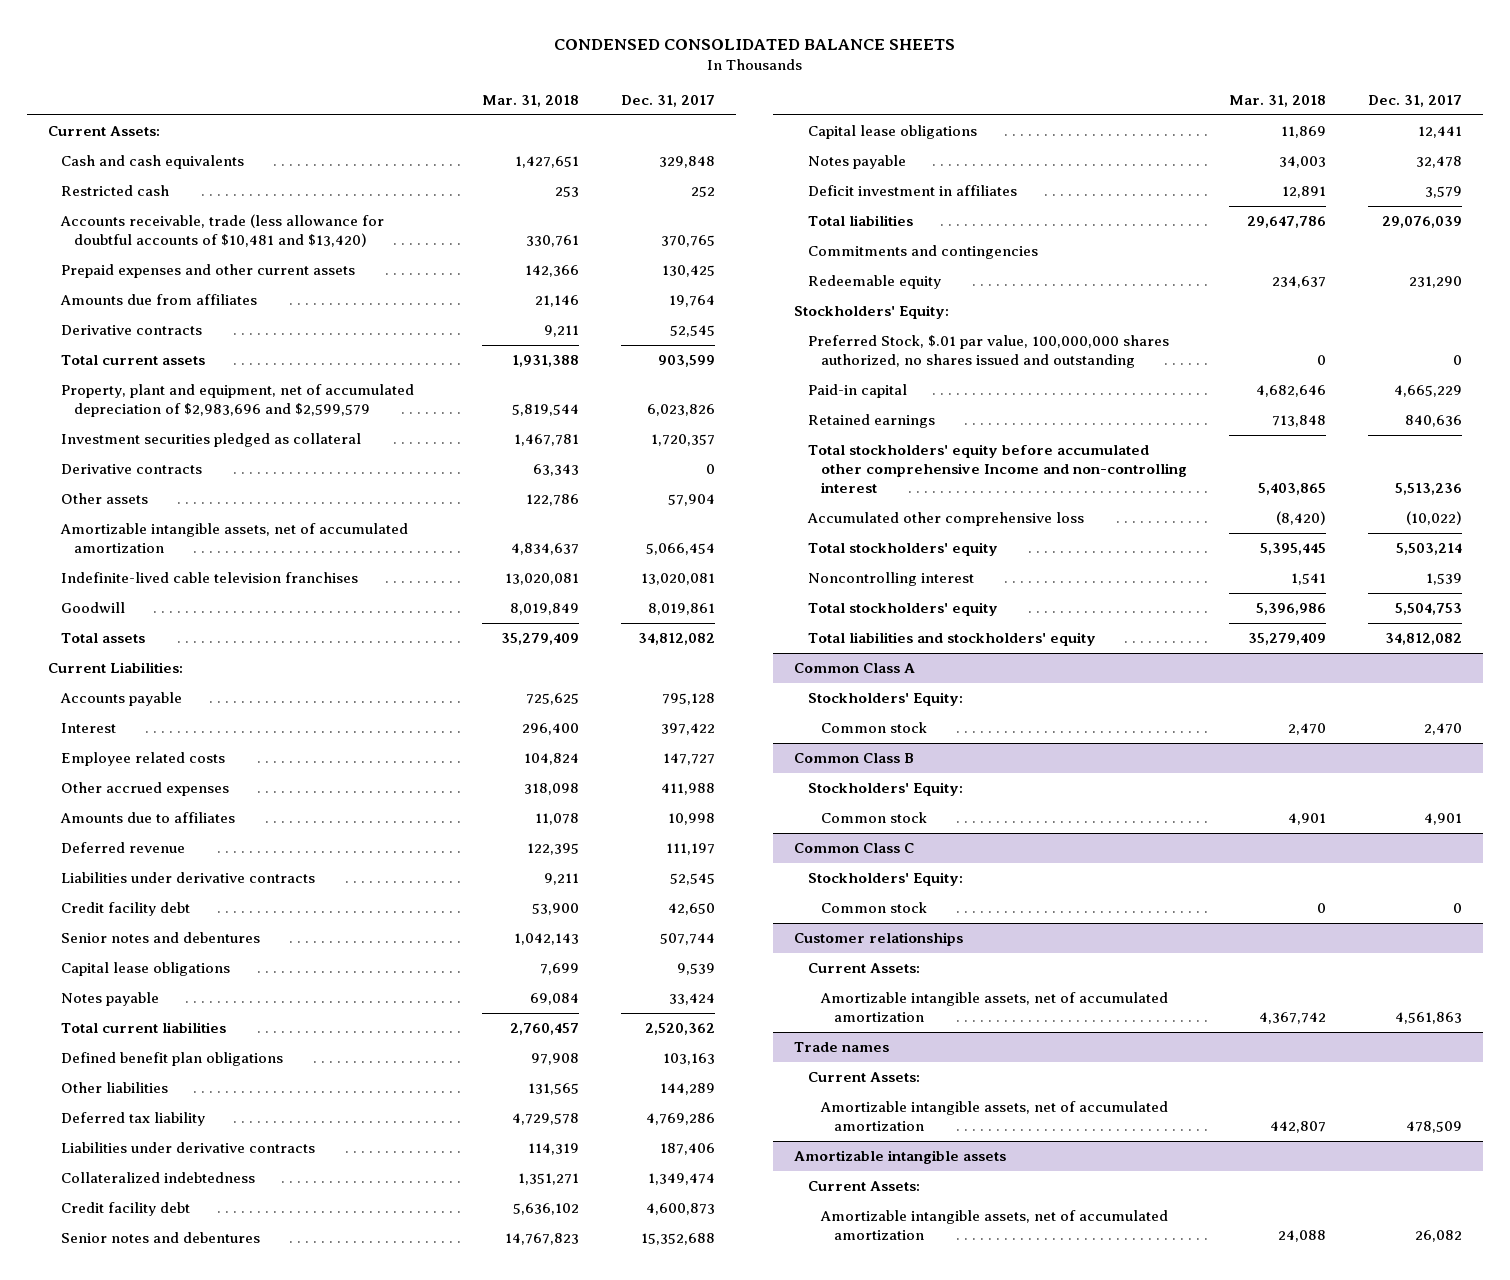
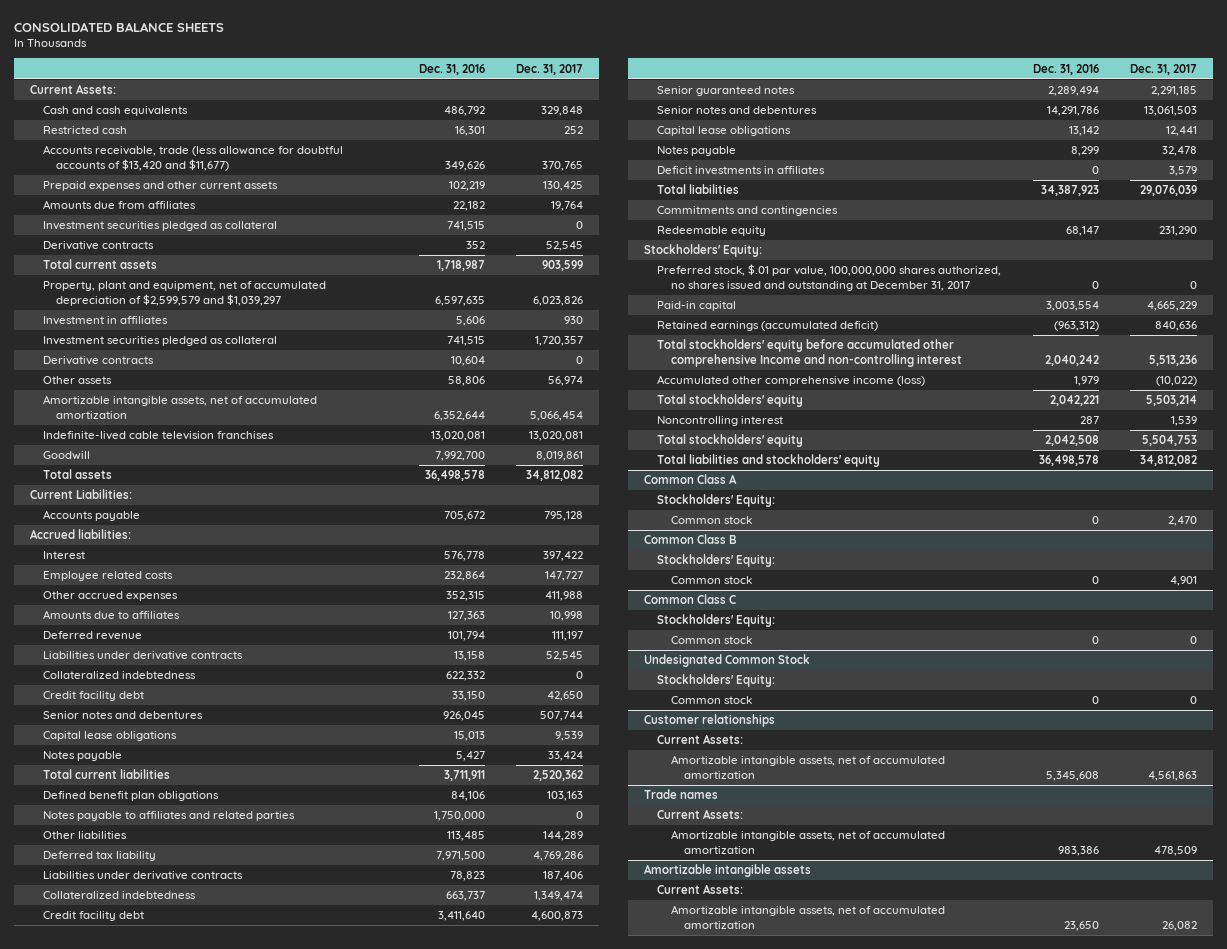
- CONDENSED CONSOLIDATED BALANCE SHEETS
+ CONSOLIDATED BALANCE SHEETS
- | Mar. 31, 2018 | Dec. 31, 2017
+ | Dec. 31, 2016 | Dec. 31, 2017
- Accounts receivable, trade (less allowance for doubtful accounts of $10,481 and $13,420) | 330,761 | 370,765
+ Accounts receivable, trade (less allowance for doubtful accounts of $13,420 and $11,677) | 349,626 | 370,765
+ Investment securities pledged as collateral | 741,515 | 0
- Property, plant and equipment, net of accumulated depreciation of $2,983,696 and $2,599,579 | 5,819,544 | 6,023,826
+ Property, plant and equipment, net of accumulated depreciation of $2,599,579 and $1,039,297 | 6,597,635 | 6,023,826
+ Investment in affiliates | 5,606 | 930
- Other assets | 122,786 | 57,904
+ Other assets | 58,806 | 56,974
+ Accrued liabilities:
+ Collateralized indebtedness | 622,332 | 0
+ Notes payable to affiliates and related parties | 1,750,000 | 0
- Senior notes and debentures | 14,767,823 | 15,352,688
+ Senior guaranteed notes | 2,289,494 | 2,291,185
+ Senior notes and debentures | 14,291,786 | 13,061,503
- Deficit investment in affiliates | 12,891 | 3,579
+ Deficit investments in affiliates | 0 | 3,579
- Preferred Stock, $.01 par value, 100,000,000 shares authorized, no shares issued and outstanding | 0 | 0
+ Preferred stock, $.01 par value, 100,000,000 shares authorized, no shares issued and outstanding at December 31, 2017 | 0 | 0
- Retained earnings | 713,848 | 840,636
+ Retained earnings (accumulated deficit) | (963,312) | 840,636
- Accumulated other comprehensive loss | (8,420) | (10,022)
+ Accumulated other comprehensive income (loss) | 1,979 | (10,022)
+ Undesignated Common Stock
+ Stockholders' Equity:
+ Common stock | 0 | 0

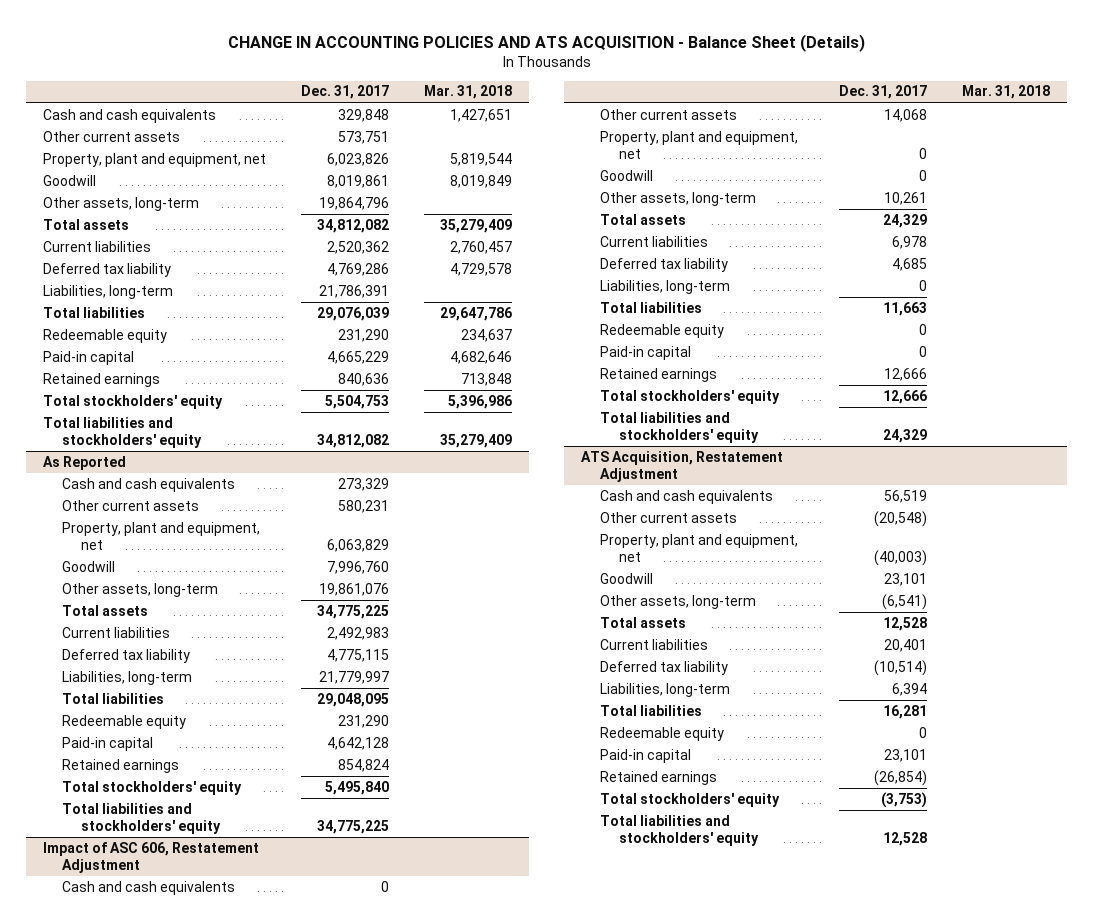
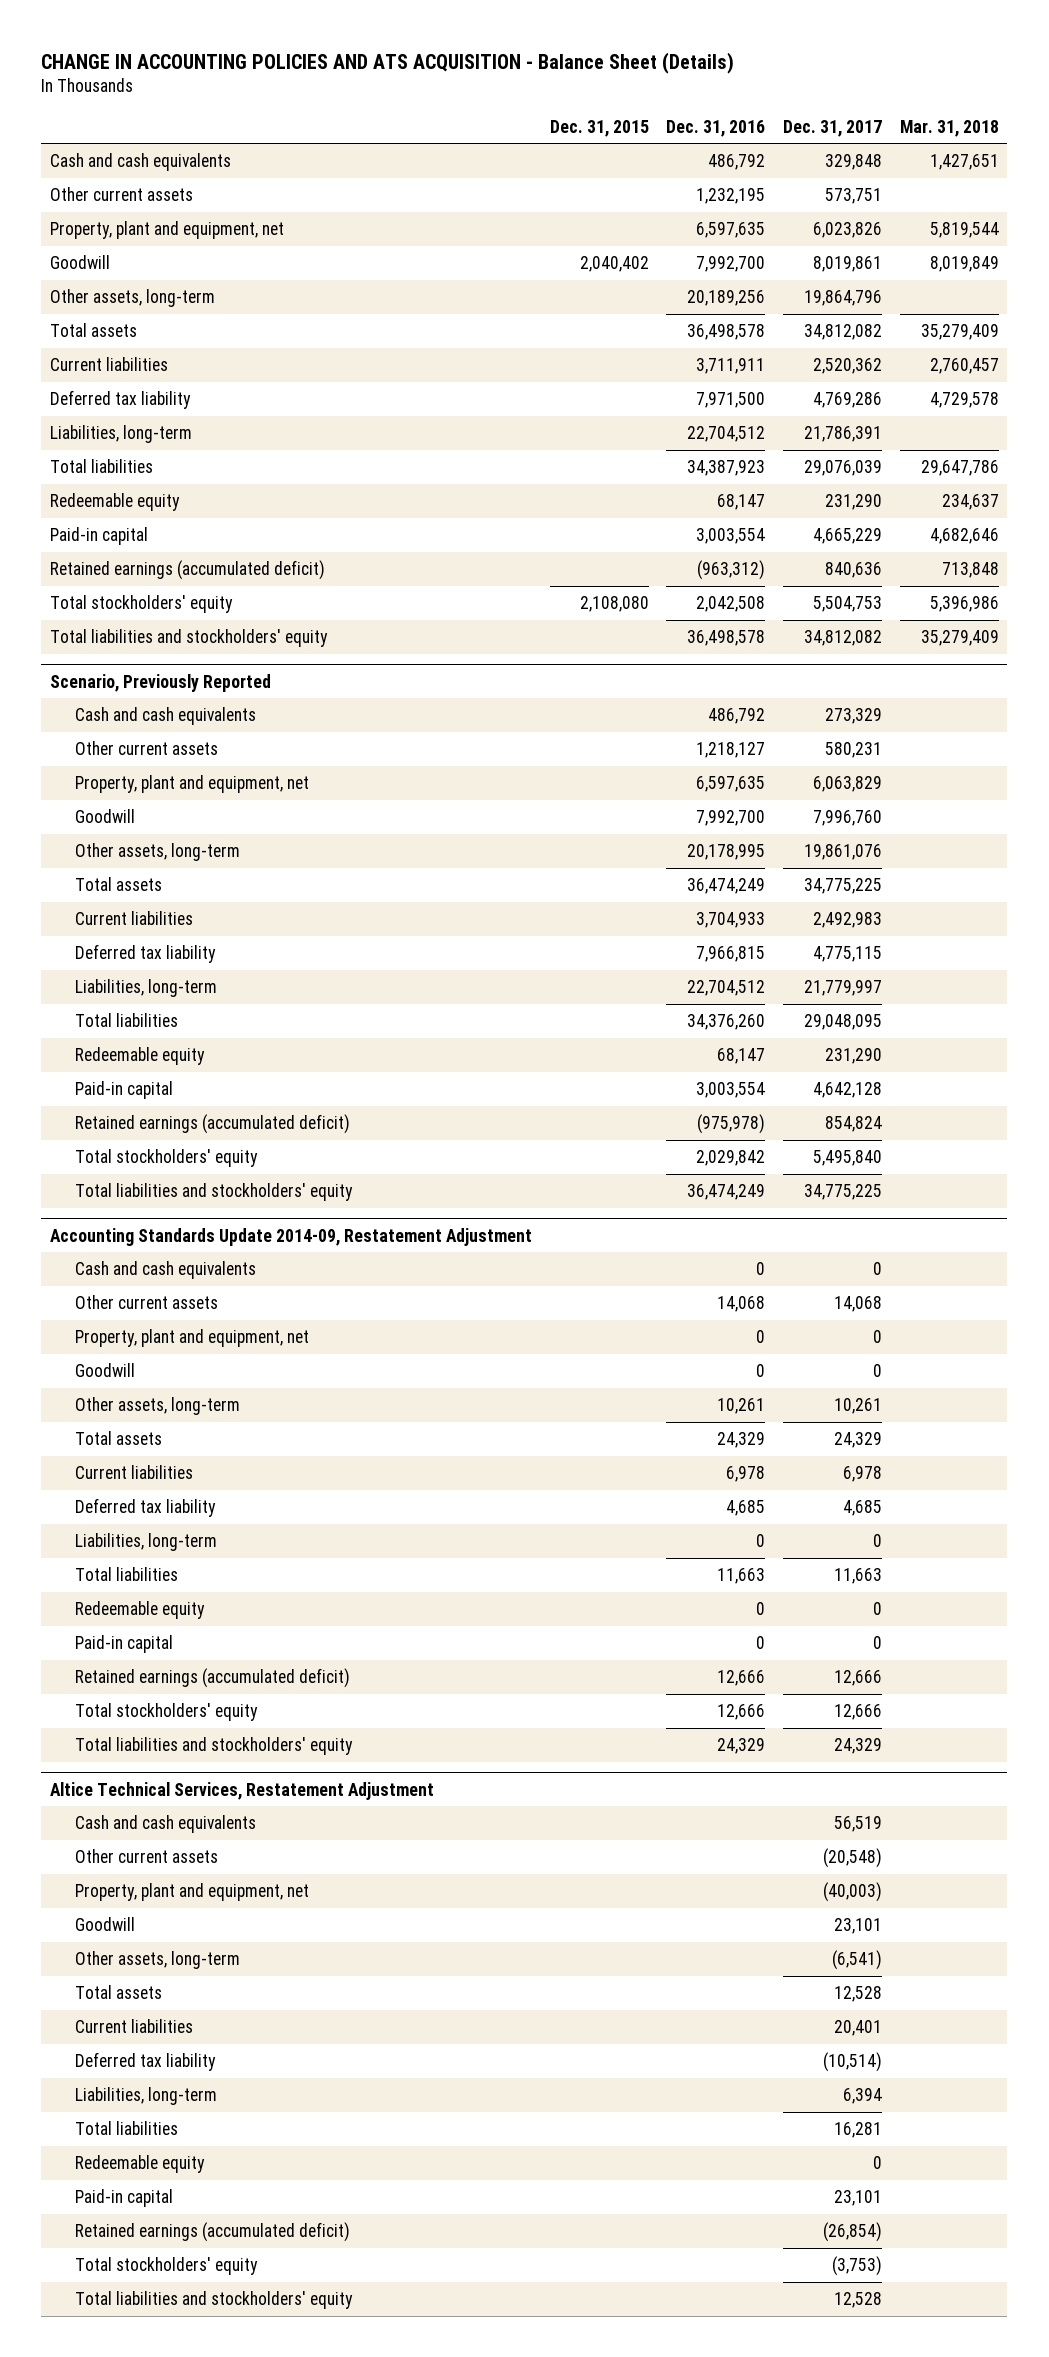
- | Dec. 31, 2017 | Mar. 31, 2018
+ | Dec. 31, 2015 | Dec. 31, 2016 | Dec. 31, 2017 | Mar. 31, 2018
- Retained earnings | 840,636 | 713,848
+ Retained earnings (accumulated deficit) | | (963,312) | 840,636 | 713,848
- As Reported
+ Scenario, Previously Reported
- Retained earnings | 854,824 |
+ Retained earnings (accumulated deficit) | | (975,978) | 854,824 |
- Impact of ASC 606, Restatement Adjustment
+ Accounting Standards Update 2014-09, Restatement Adjustment
- Retained earnings | 12,666 |
+ Retained earnings (accumulated deficit) | | 12,666 | 12,666 |
- ATS Acquisition, Restatement Adjustment
+ Altice Technical Services, Restatement Adjustment
- Retained earnings | (26,854) |
+ Retained earnings (accumulated deficit) | | | (26,854) |

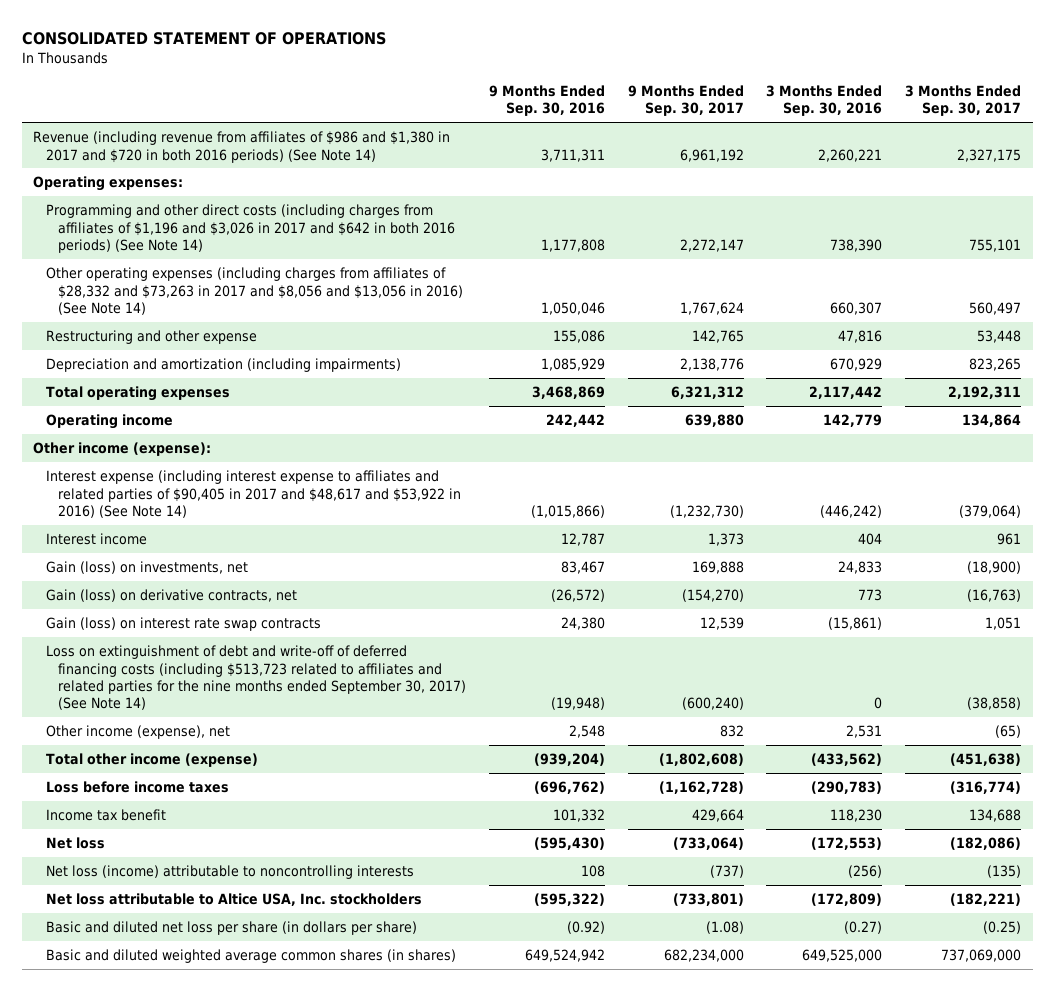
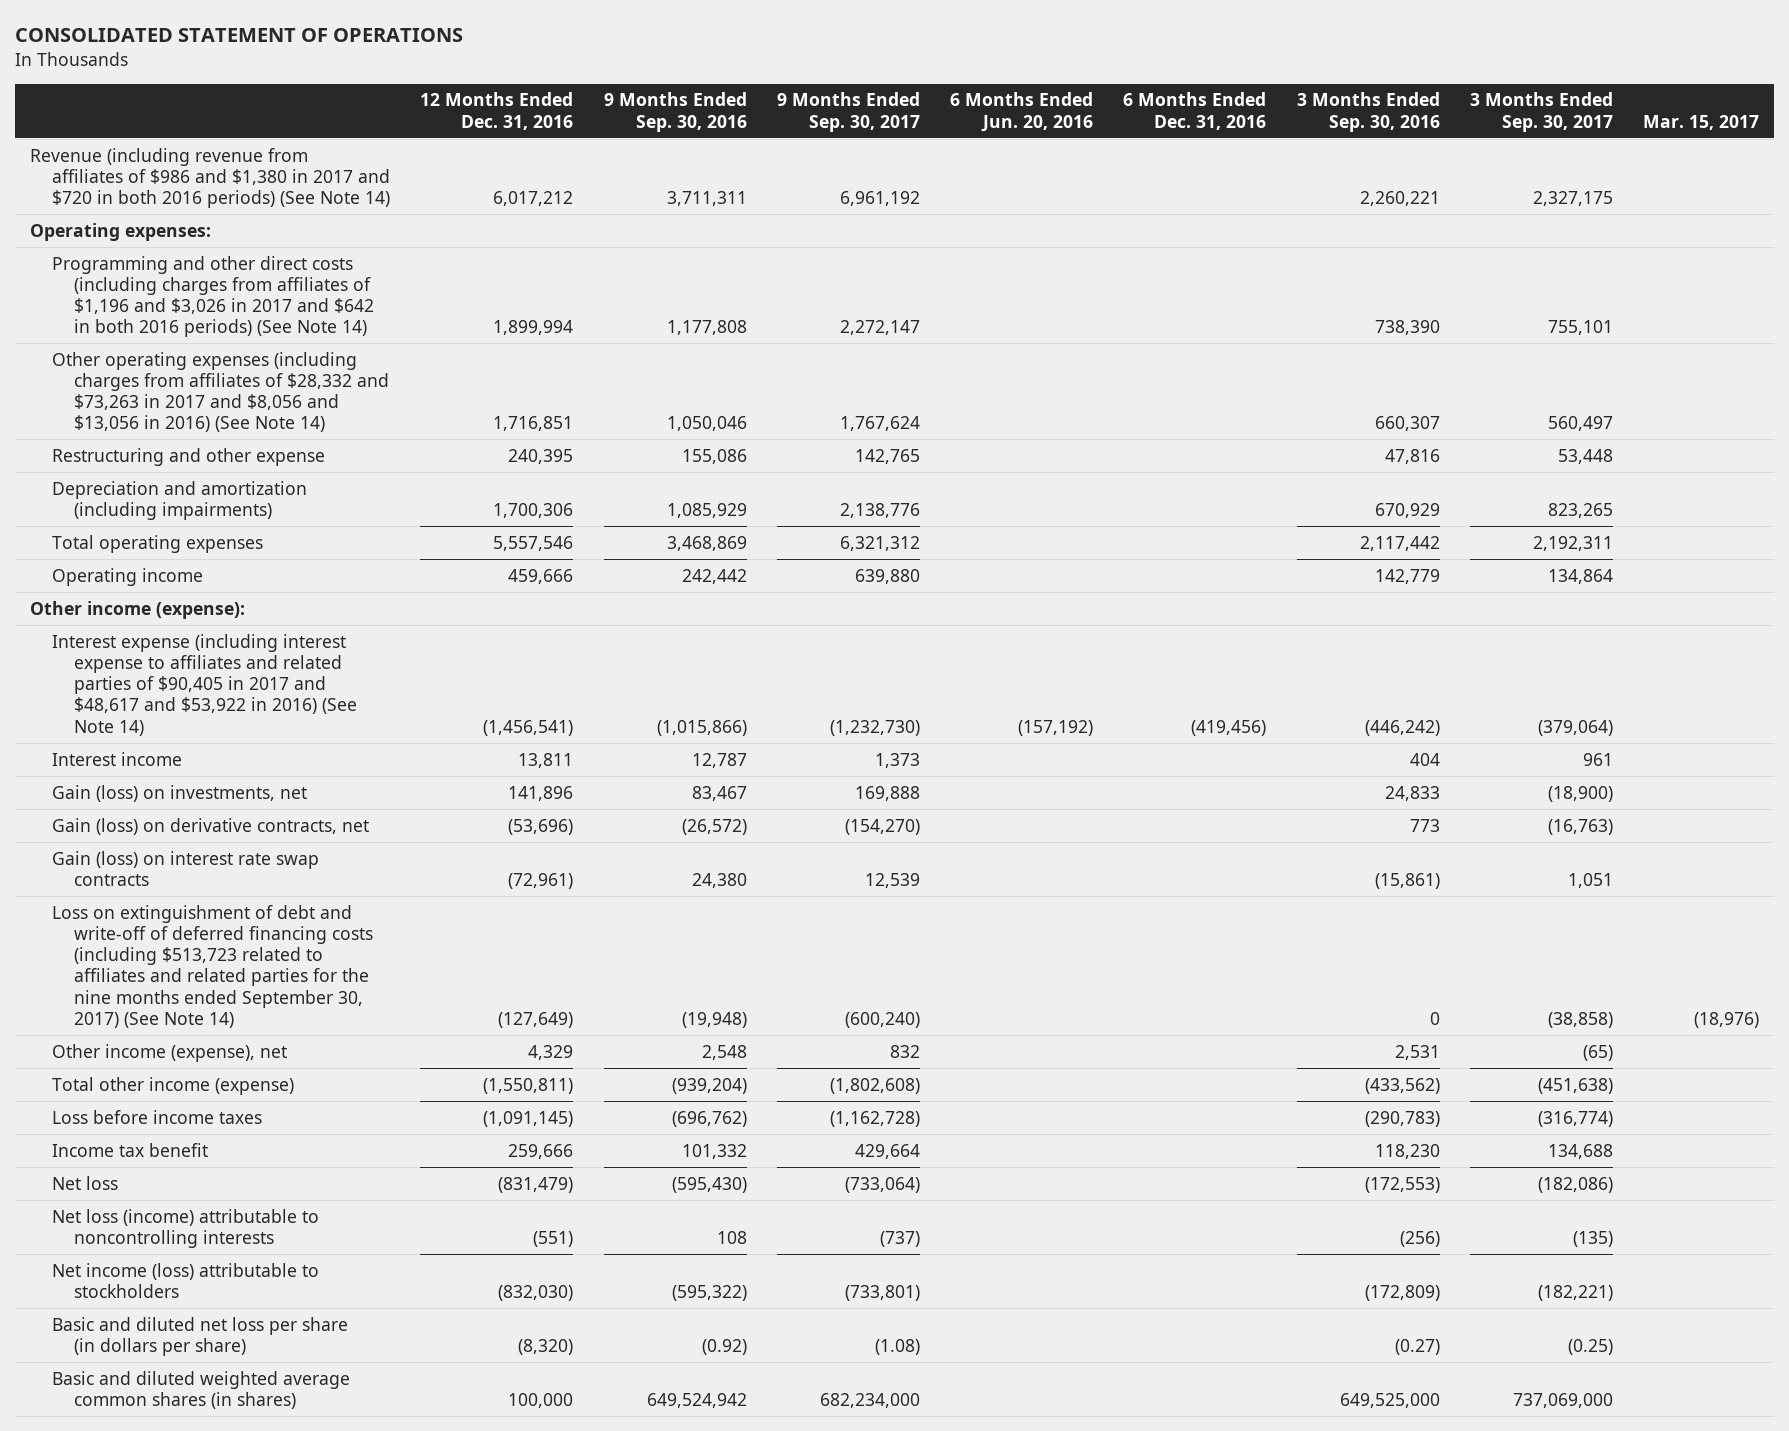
- | 9 Months Ended Sep. 30, 2016 | 9 Months Ended Sep. 30, 2017 | 3 Months Ended Sep. 30, 2016 | 3 Months Ended Sep. 30, 2017
+ | 12 Months Ended Dec. 31, 2016 | 9 Months Ended Sep. 30, 2016 | 9 Months Ended Sep. 30, 2017 | 6 Months Ended Jun. 20, 2016 | 6 Months Ended Dec. 31, 2016 | 3 Months Ended Sep. 30, 2016 | 3 Months Ended Sep. 30, 2017 | Mar. 15, 2017
- Net loss attributable to Altice USA, Inc. stockholders | (595,322) | (733,801) | (172,809) | (182,221)
+ Net income (loss) attributable to stockholders | (832,030) | (595,322) | (733,801) | | | (172,809) | (182,221) |

